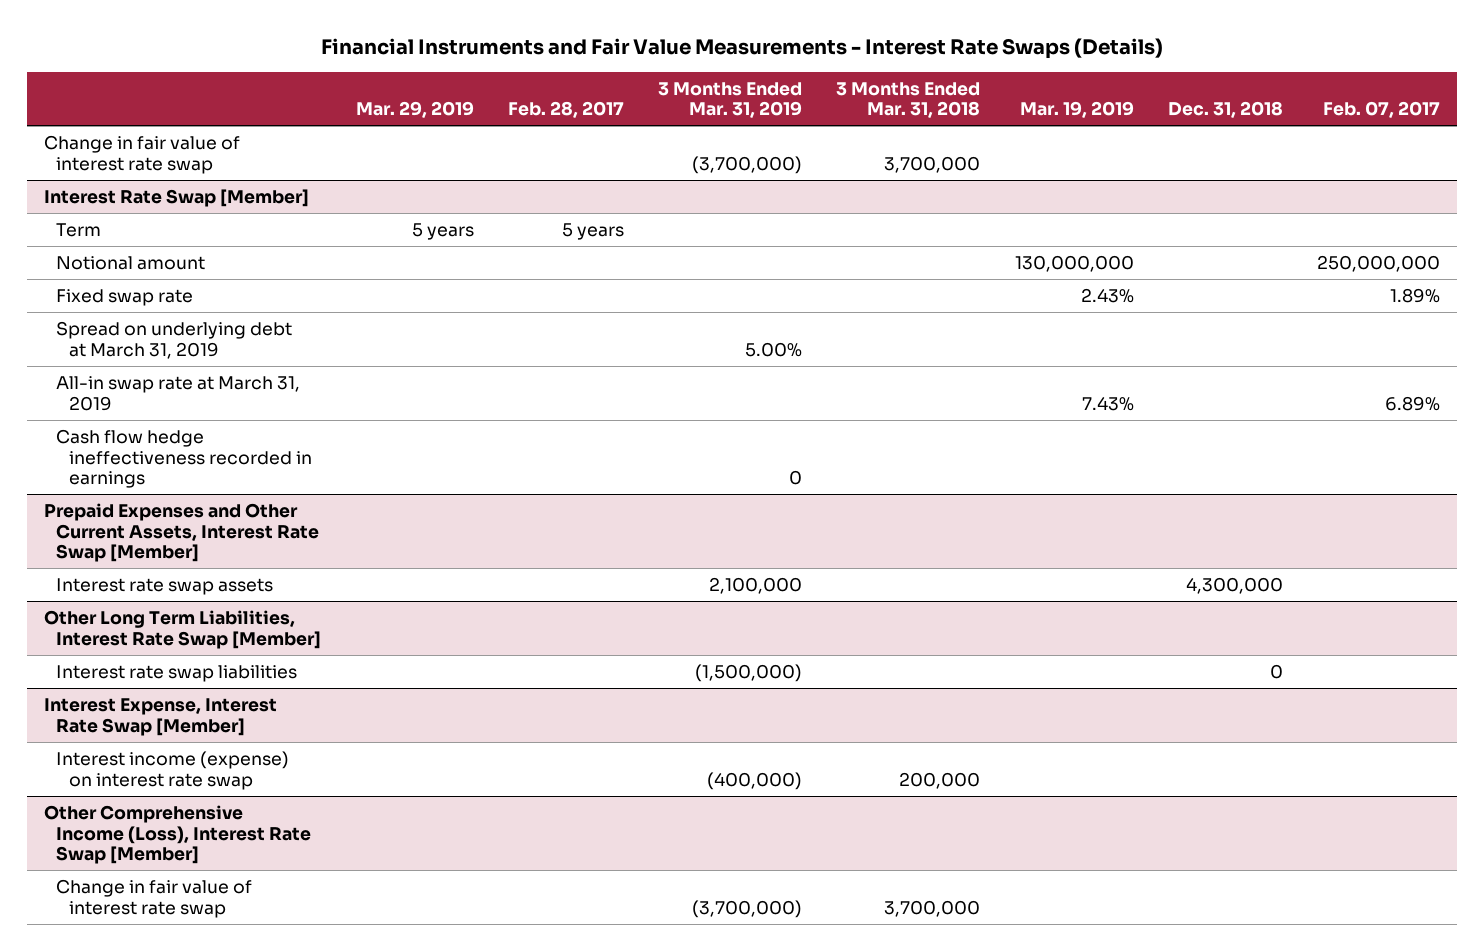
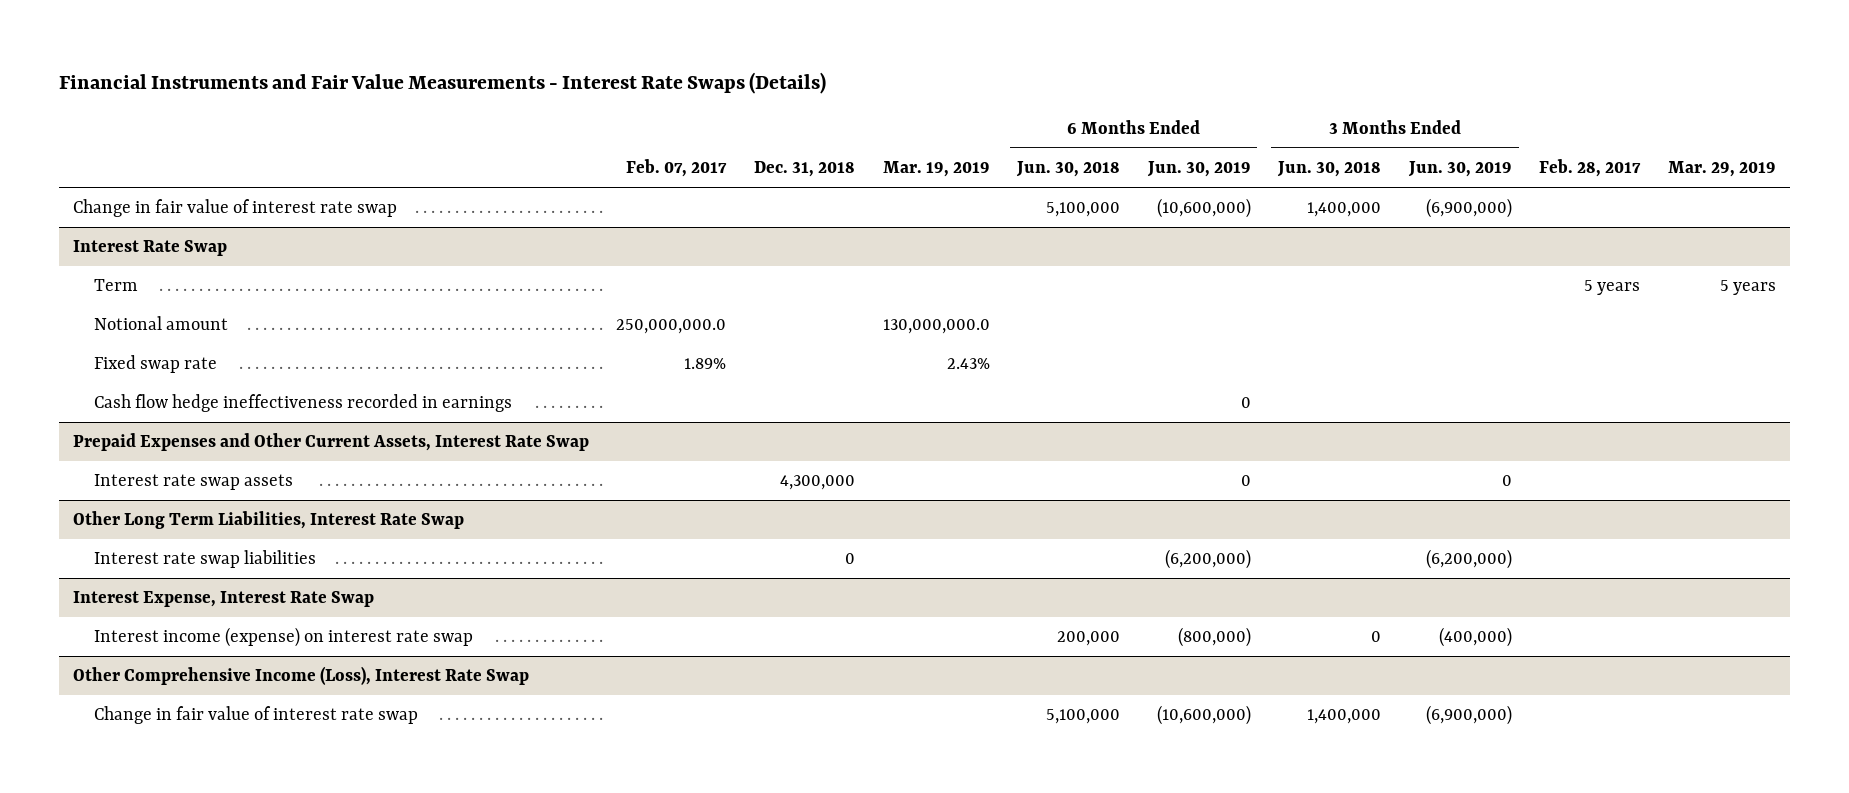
- | Mar. 29, 2019 | Feb. 28, 2017 | 3 Months Ended Mar. 31, 2019 | 3 Months Ended Mar. 31, 2018 | Mar. 19, 2019 | Dec. 31, 2018 | Feb. 07, 2017
+ | Feb. 07, 2017 | Dec. 31, 2018 | Mar. 19, 2019 | 6 Months Ended Jun. 30, 2018 | 6 Months Ended Jun. 30, 2019 | 3 Months Ended Jun. 30, 2018 | 3 Months Ended Jun. 30, 2019 | Feb. 28, 2017 | Mar. 29, 2019
- Interest Rate Swap [Member]
+ Interest Rate Swap
- Notional amount | | | | | 130,000,000 | | 250,000,000
+ Notional amount | 250,000,000.0 | | 130,000,000.0 | | | | | |
- Spread on underlying debt at March 31, 2019 | | | 5.00% | | | |
- All-in swap rate at March 31, 2019 | | | | | 7.43% | | 6.89%
- Prepaid Expenses and Other Current Assets, Interest Rate Swap [Member]
+ Prepaid Expenses and Other Current Assets, Interest Rate Swap
- Other Long Term Liabilities, Interest Rate Swap [Member]
+ Other Long Term Liabilities, Interest Rate Swap
- Interest Expense, Interest Rate Swap [Member]
+ Interest Expense, Interest Rate Swap
- Other Comprehensive Income (Loss), Interest Rate Swap [Member]
+ Other Comprehensive Income (Loss), Interest Rate Swap

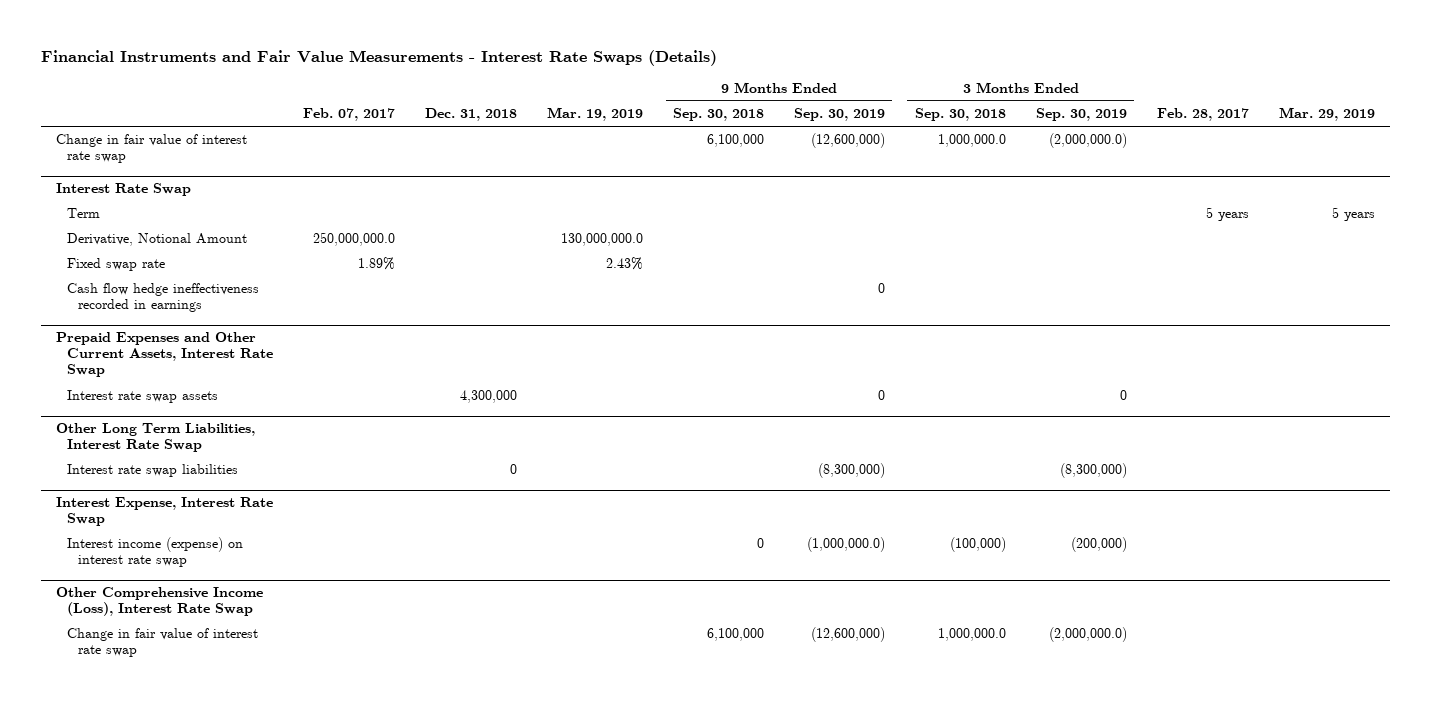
- | Feb. 07, 2017 | Dec. 31, 2018 | Mar. 19, 2019 | 6 Months Ended Jun. 30, 2018 | 6 Months Ended Jun. 30, 2019 | 3 Months Ended Jun. 30, 2018 | 3 Months Ended Jun. 30, 2019 | Feb. 28, 2017 | Mar. 29, 2019
+ | Feb. 07, 2017 | Dec. 31, 2018 | Mar. 19, 2019 | 9 Months Ended Sep. 30, 2018 | 9 Months Ended Sep. 30, 2019 | 3 Months Ended Sep. 30, 2018 | 3 Months Ended Sep. 30, 2019 | Feb. 28, 2017 | Mar. 29, 2019
@ Interest Rate Swap
- Notional amount | 250,000,000.0 | | 130,000,000.0 | | | | | |
+ Derivative, Notional Amount | 250,000,000.0 | | 130,000,000.0 | | | | | |

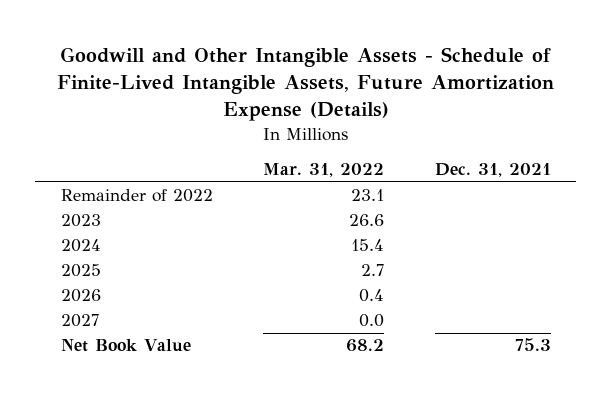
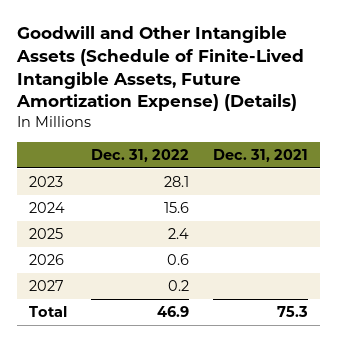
- Goodwill and Other Intangible Assets - Schedule of Finite-Lived Intangible Assets, Future Amortization Expense (Details)
+ Goodwill and Other Intangible Assets (Schedule of Finite-Lived Intangible Assets, Future Amortization Expense) (Details)
- | Mar. 31, 2022 | Dec. 31, 2021
+ | Dec. 31, 2022 | Dec. 31, 2021
- Remainder of 2022 | 23.1 |
- Net Book Value | 68.2 | 75.3
+ Total | 46.9 | 75.3

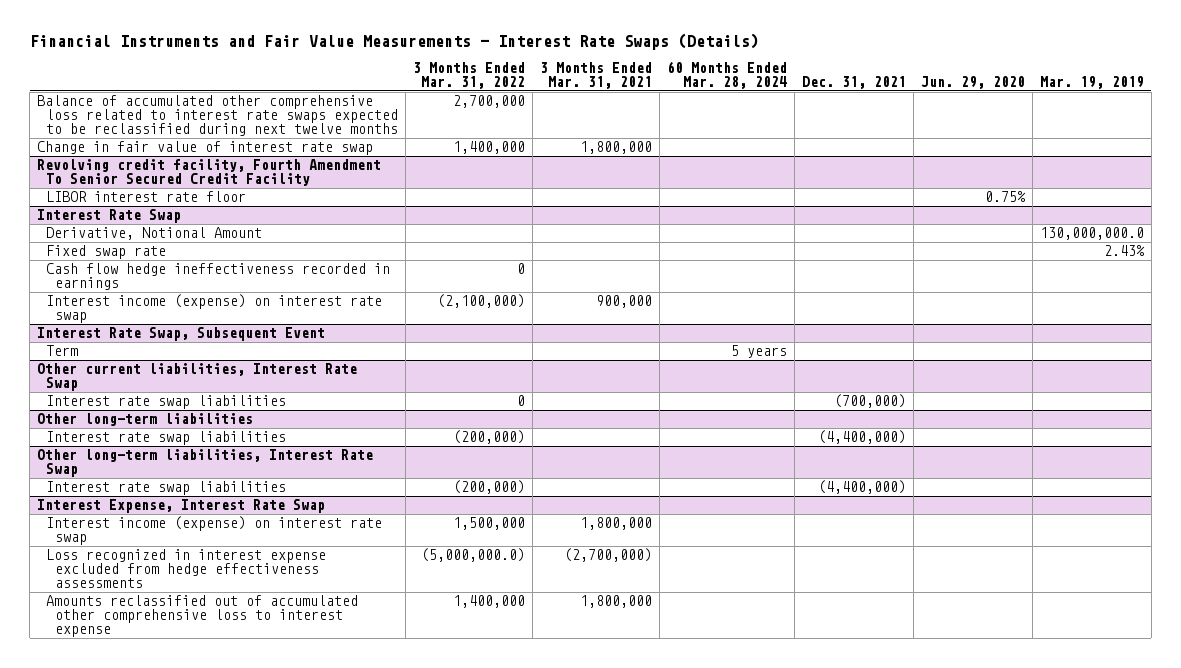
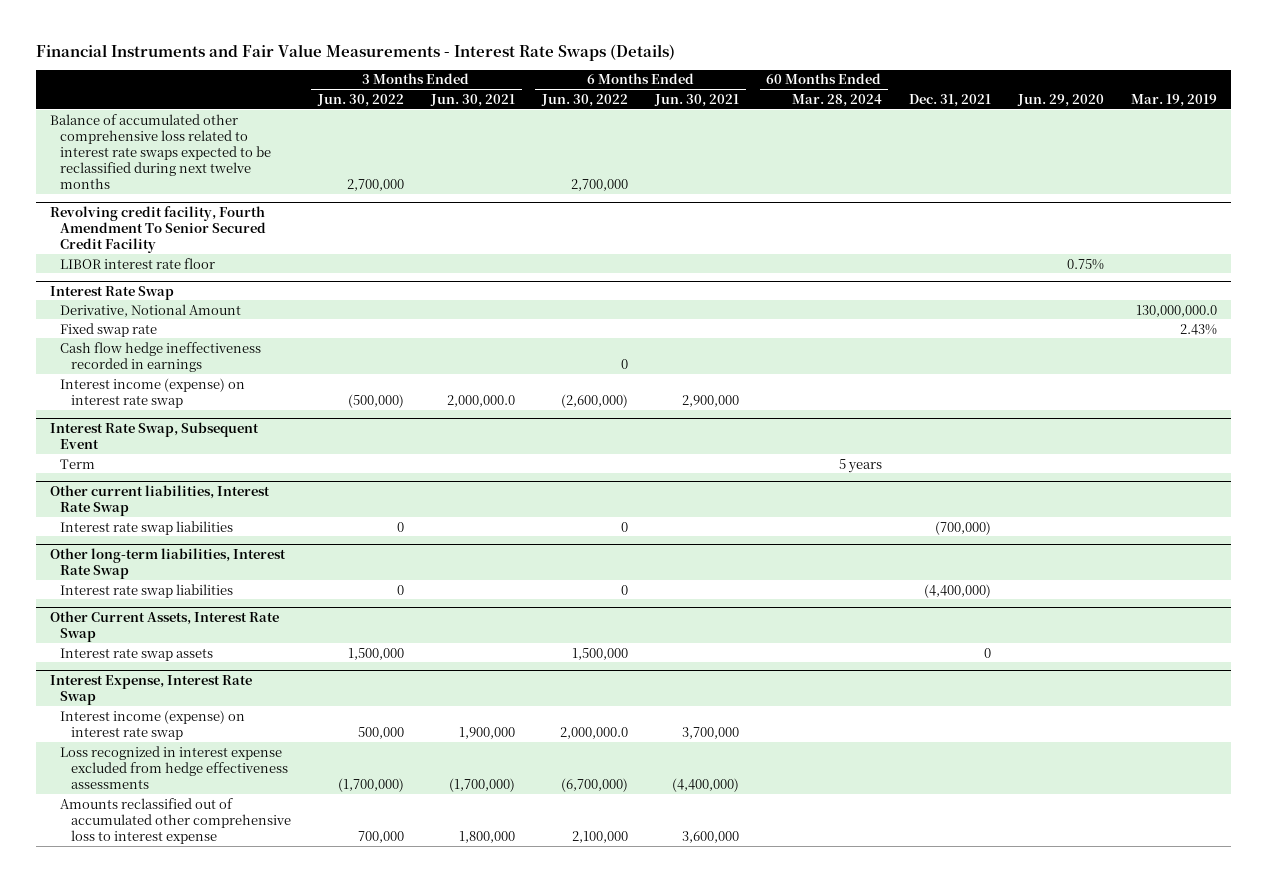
- | 3 Months Ended Mar. 31, 2022 | 3 Months Ended Mar. 31, 2021 | 60 Months Ended Mar. 28, 2024 | Dec. 31, 2021 | Jun. 29, 2020 | Mar. 19, 2019
+ | 3 Months Ended Jun. 30, 2022 | 3 Months Ended Jun. 30, 2021 | 6 Months Ended Jun. 30, 2022 | 6 Months Ended Jun. 30, 2021 | 60 Months Ended Mar. 28, 2024 | Dec. 31, 2021 | Jun. 29, 2020 | Mar. 19, 2019
- Change in fair value of interest rate swap | 1,400,000 | 1,800,000 | | | |
- Other long-term liabilities
- Interest rate swap liabilities | (200,000) | | | (4,400,000) | |
+ Other Current Assets, Interest Rate Swap
+ Interest rate swap assets | 1,500,000 | | 1,500,000 | | | 0 | |

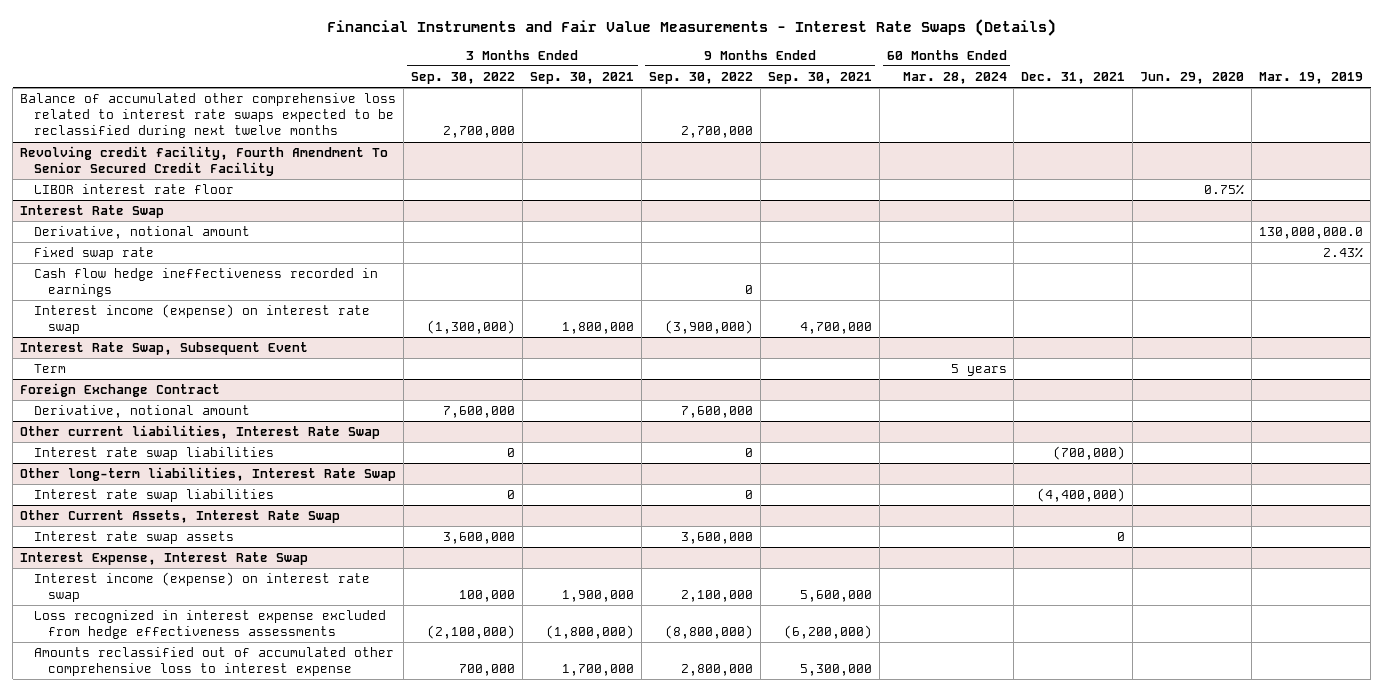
- | 3 Months Ended Jun. 30, 2022 | 3 Months Ended Jun. 30, 2021 | 6 Months Ended Jun. 30, 2022 | 6 Months Ended Jun. 30, 2021 | 60 Months Ended Mar. 28, 2024 | Dec. 31, 2021 | Jun. 29, 2020 | Mar. 19, 2019
+ | 3 Months Ended Sep. 30, 2022 | 3 Months Ended Sep. 30, 2021 | 9 Months Ended Sep. 30, 2022 | 9 Months Ended Sep. 30, 2021 | 60 Months Ended Mar. 28, 2024 | Dec. 31, 2021 | Jun. 29, 2020 | Mar. 19, 2019
@ Interest Rate Swap
- Derivative, Notional Amount | | | | | | | | 130,000,000.0
+ Derivative, notional amount | | | | | | | | 130,000,000.0
+ Foreign Exchange Contract
+ Derivative, notional amount | 7,600,000 | | 7,600,000 | | | | |

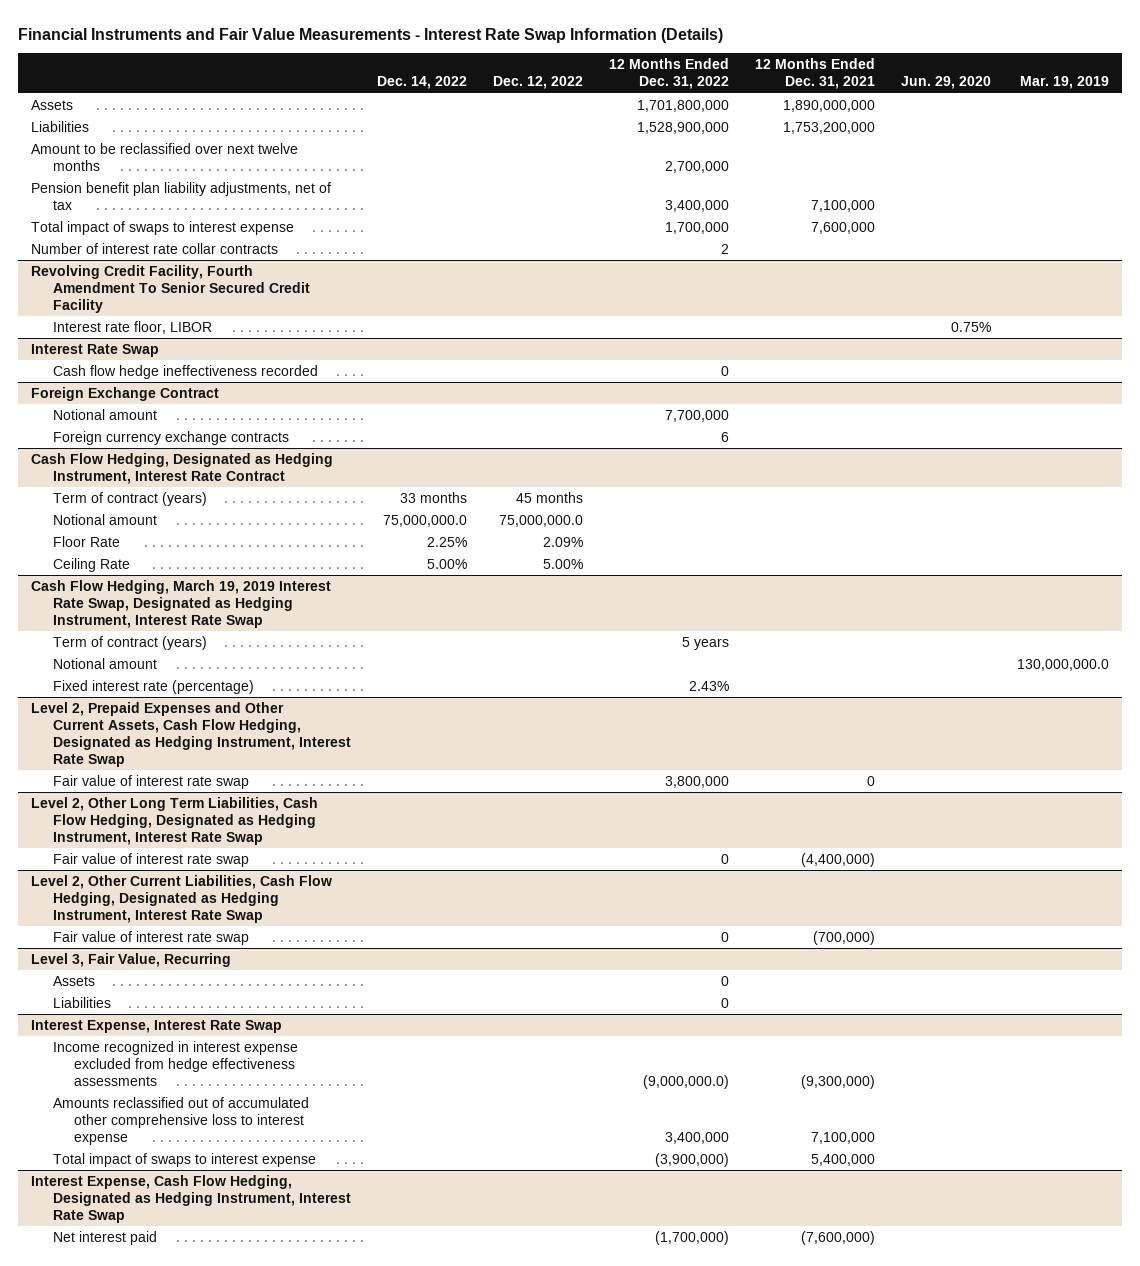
- Financial Instruments and Fair Value Measurements - Interest Rate Swaps (Details)
+ Financial Instruments and Fair Value Measurements - Interest Rate Swap Information (Details)
- | 3 Months Ended Sep. 30, 2022 | 3 Months Ended Sep. 30, 2021 | 9 Months Ended Sep. 30, 2022 | 9 Months Ended Sep. 30, 2021 | 60 Months Ended Mar. 28, 2024 | Dec. 31, 2021 | Jun. 29, 2020 | Mar. 19, 2019
+ | Dec. 14, 2022 | Dec. 12, 2022 | 12 Months Ended Dec. 31, 2022 | 12 Months Ended Dec. 31, 2021 | Jun. 29, 2020 | Mar. 19, 2019
- Balance of accumulated other comprehensive loss related to interest rate swaps expected to be reclassified during next twelve months | 2,700,000 | | 2,700,000 | | | | |
- Revolving credit facility, Fourth Amendment To Senior Secured Credit Facility
- LIBOR interest rate floor | | | | | | | 0.75% |
+ Assets | | | 1,701,800,000 | 1,890,000,000 | |
+ Liabilities | | | 1,528,900,000 | 1,753,200,000 | |
+ Amount to be reclassified over next twelve months | | | 2,700,000 | | |
+ Pension benefit plan liability adjustments, net of tax | | | 3,400,000 | 7,100,000 | |
+ Total impact of swaps to interest expense | | | 1,700,000 | 7,600,000 | |
+ Number of interest rate collar contracts | | | 2 | | |
+ Revolving Credit Facility, Fourth Amendment To Senior Secured Credit Facility
+ Interest rate floor, LIBOR | | | | | 0.75% |
@ Interest Rate Swap
- Derivative, notional amount | | | | | | | | 130,000,000.0
- Fixed swap rate | | | | | | | | 2.43%
- Cash flow hedge ineffectiveness recorded in earnings | | | 0 | | | | |
- Interest income (expense) on interest rate swap | (1,300,000) | 1,800,000 | (3,900,000) | 4,700,000 | | | |
- Interest Rate Swap, Subsequent Event
- Term | | | | | 5 years | | |
@ Interest Rate Swap
+ Cash flow hedge ineffectiveness recorded | | | 0 | | |
@ Foreign Exchange Contract
- Derivative, notional amount | 7,600,000 | | 7,600,000 | | | | |
- Other current liabilities, Interest Rate Swap
- Interest rate swap liabilities | 0 | | 0 | | | (700,000) | |
- Other long-term liabilities, Interest Rate Swap
- Interest rate swap liabilities | 0 | | 0 | | | (4,400,000) | |
- Other Current Assets, Interest Rate Swap
- Interest rate swap assets | 3,600,000 | | 3,600,000 | | | 0 | |
@ Foreign Exchange Contract
+ Notional amount | | | 7,700,000 | | |
+ Foreign currency exchange contracts | | | 6 | | |
+ Cash Flow Hedging, Designated as Hedging Instrument, Interest Rate Contract
+ Term of contract (years) | 33 months | 45 months | | | |
+ Notional amount | 75,000,000.0 | 75,000,000.0 | | | |
+ Floor Rate | 2.25% | 2.09% | | | |
+ Ceiling Rate | 5.00% | 5.00% | | | |
+ Cash Flow Hedging, March 19, 2019 Interest Rate Swap, Designated as Hedging Instrument, Interest Rate Swap
+ Term of contract (years) | | | 5 years | | |
+ Notional amount | | | | | | 130,000,000.0
+ Fixed interest rate (percentage) | | | 2.43% | | |
+ Level 2, Prepaid Expenses and Other Current Assets, Cash Flow Hedging, Designated as Hedging Instrument, Interest Rate Swap
+ Fair value of interest rate swap | | | 3,800,000 | 0 | |
+ Level 2, Other Long Term Liabilities, Cash Flow Hedging, Designated as Hedging Instrument, Interest Rate Swap
+ Fair value of interest rate swap | | | 0 | (4,400,000) | |
+ Level 2, Other Current Liabilities, Cash Flow Hedging, Designated as Hedging Instrument, Interest Rate Swap
+ Fair value of interest rate swap | | | 0 | (700,000) | |
+ Level 3, Fair Value, Recurring
+ Assets | | | 0 | | |
+ Liabilities | | | 0 | | |
@ Interest Expense, Interest Rate Swap
- Interest income (expense) on interest rate swap | 100,000 | 1,900,000 | 2,100,000 | 5,600,000 | | | |
- Loss recognized in interest expense excluded from hedge effectiveness assessments | (2,100,000) | (1,800,000) | (8,800,000) | (6,200,000) | | | |
+ Income recognized in interest expense excluded from hedge effectiveness assessments | | | (9,000,000.0) | (9,300,000) | |
+ Total impact of swaps to interest expense | | | (3,900,000) | 5,400,000 | |
+ Interest Expense, Cash Flow Hedging, Designated as Hedging Instrument, Interest Rate Swap
+ Net interest paid | | | (1,700,000) | (7,600,000) | |

